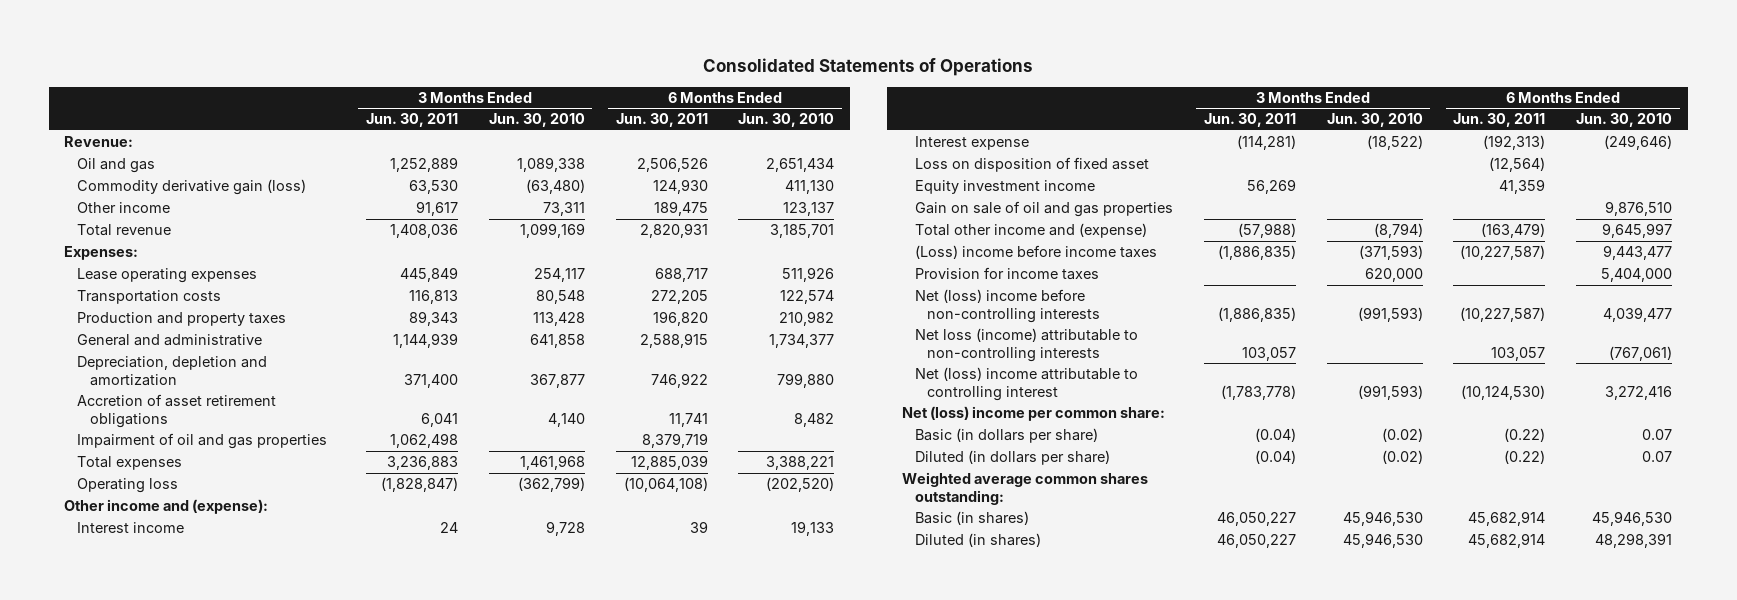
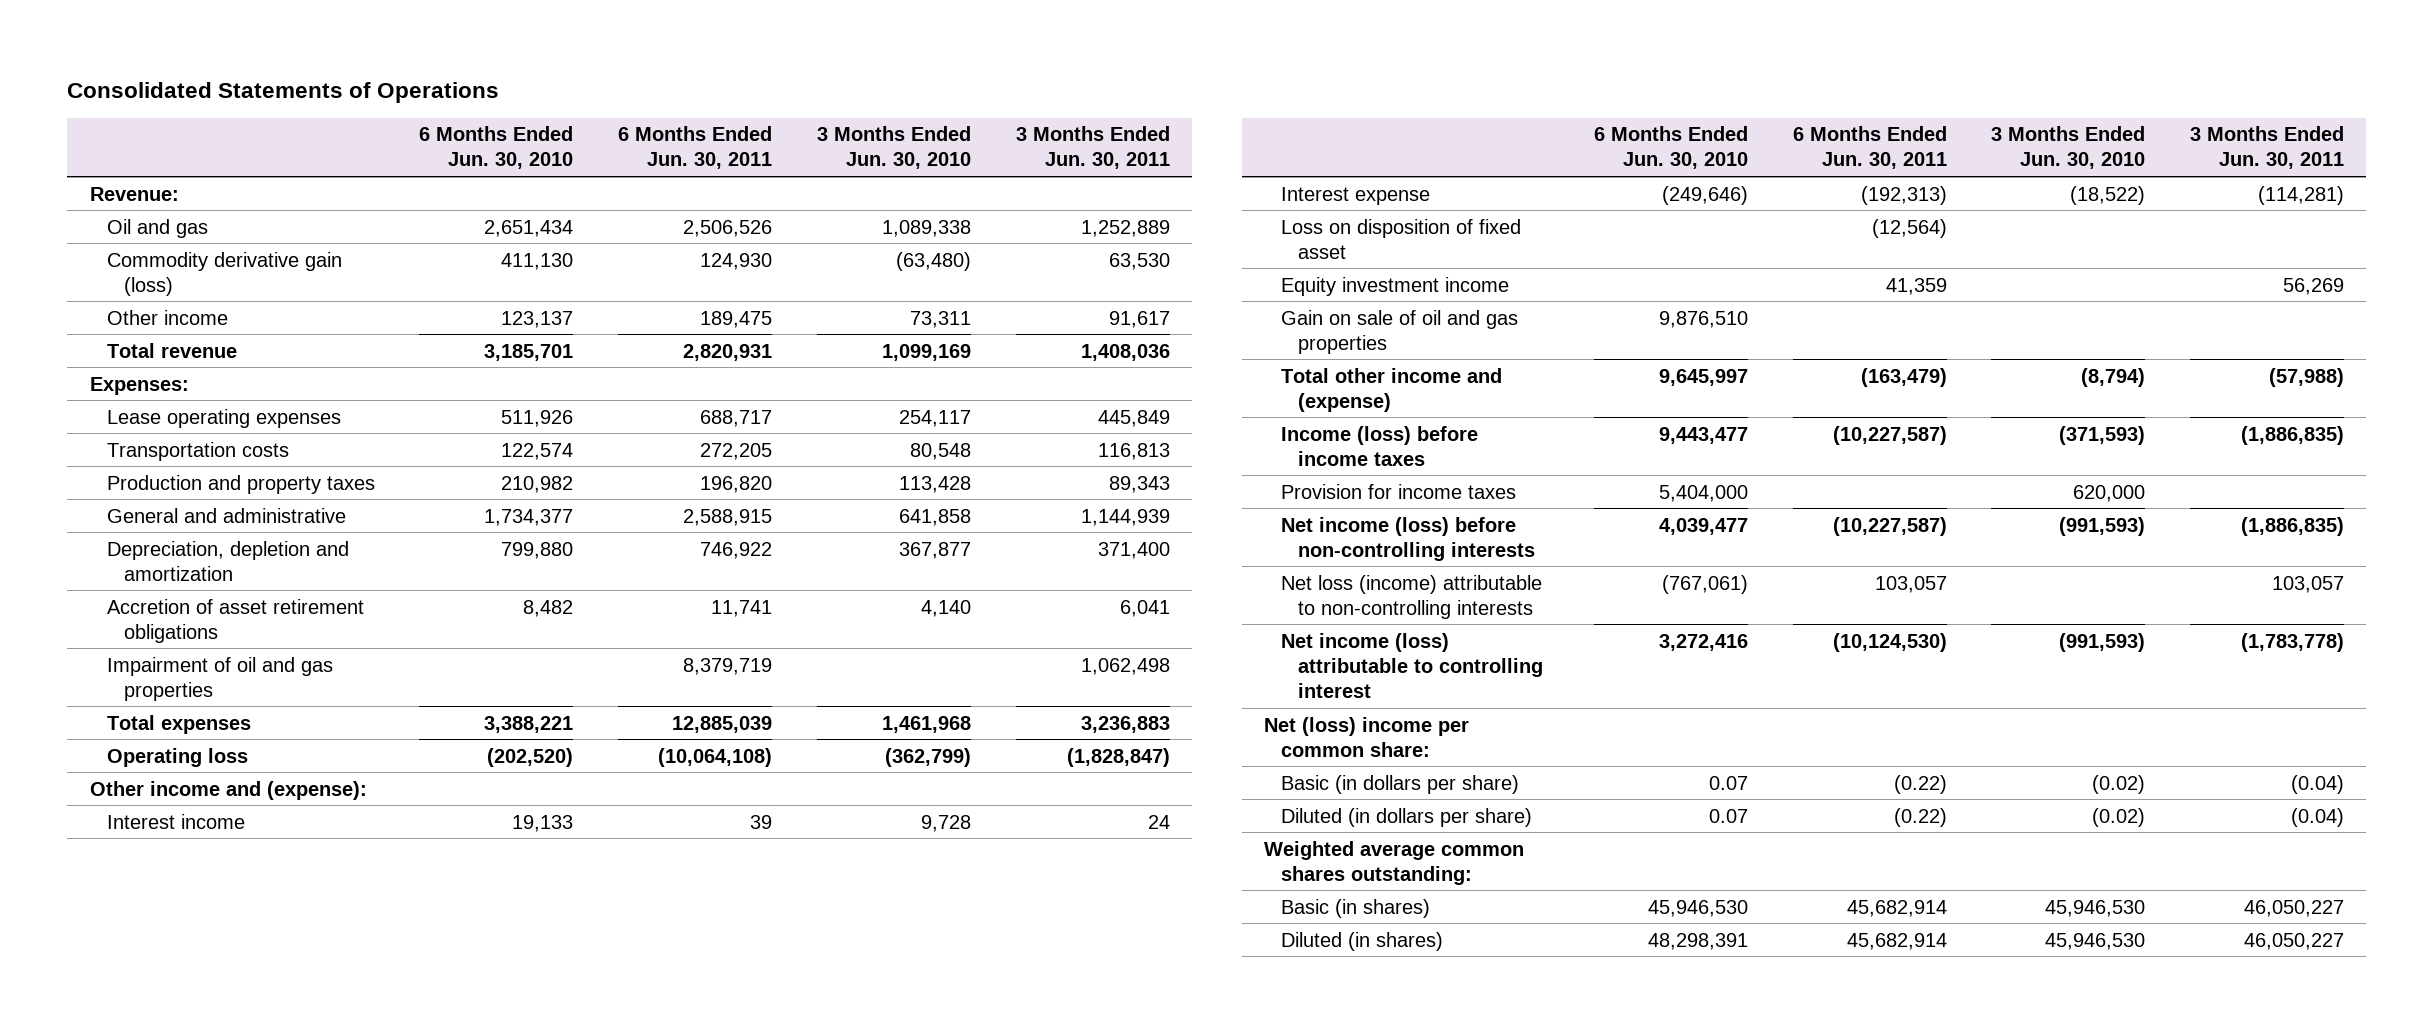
- | 3 Months Ended Jun. 30, 2011 | 3 Months Ended Jun. 30, 2010 | 6 Months Ended Jun. 30, 2011 | 6 Months Ended Jun. 30, 2010
+ | 6 Months Ended Jun. 30, 2010 | 6 Months Ended Jun. 30, 2011 | 3 Months Ended Jun. 30, 2010 | 3 Months Ended Jun. 30, 2011
- (Loss) income before income taxes | (1,886,835) | (371,593) | (10,227,587) | 9,443,477
+ Income (loss) before income taxes | 9,443,477 | (10,227,587) | (371,593) | (1,886,835)
- Net (loss) income before non-controlling interests | (1,886,835) | (991,593) | (10,227,587) | 4,039,477
+ Net income (loss) before non-controlling interests | 4,039,477 | (10,227,587) | (991,593) | (1,886,835)
- Net (loss) income attributable to controlling interest | (1,783,778) | (991,593) | (10,124,530) | 3,272,416
+ Net income (loss) attributable to controlling interest | 3,272,416 | (10,124,530) | (991,593) | (1,783,778)

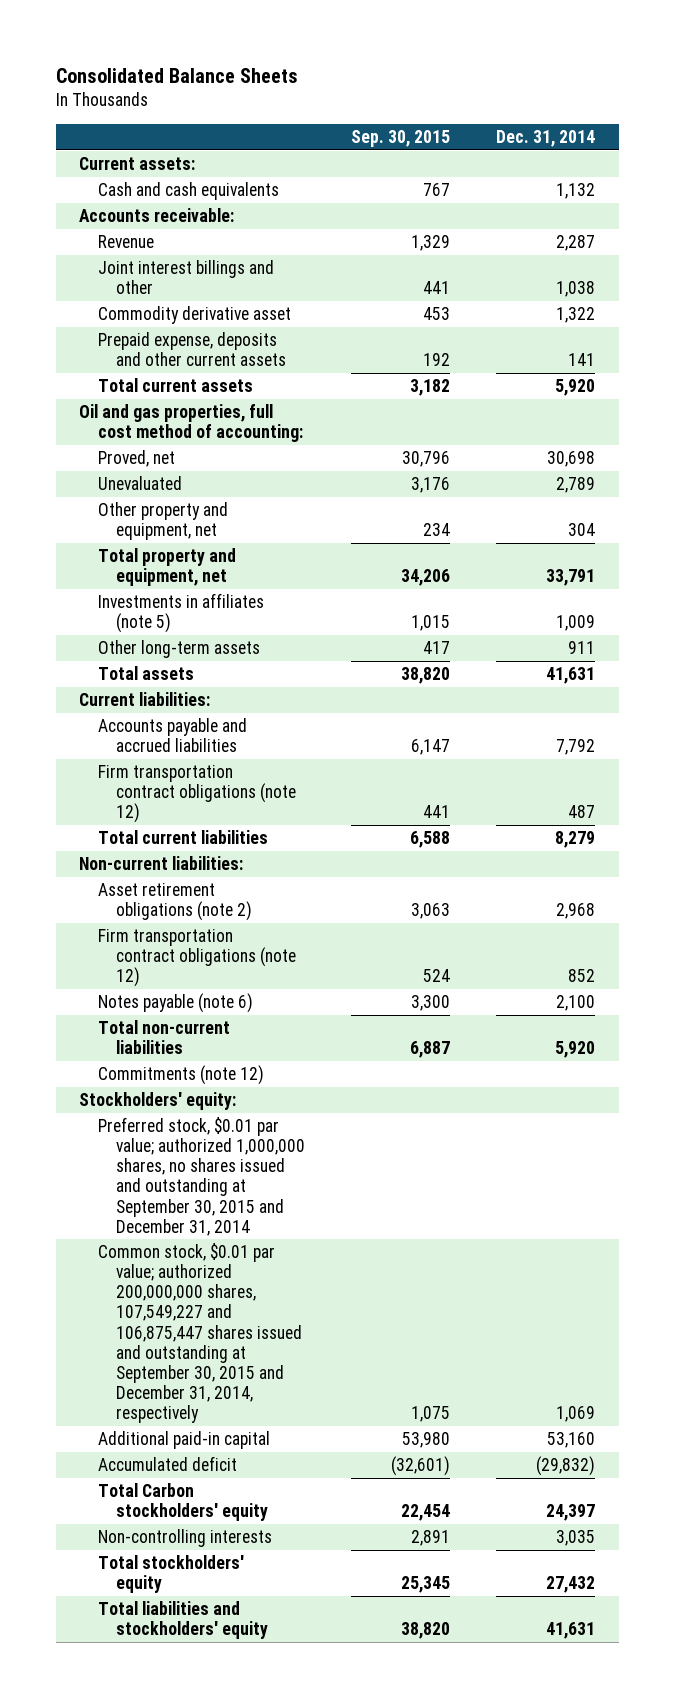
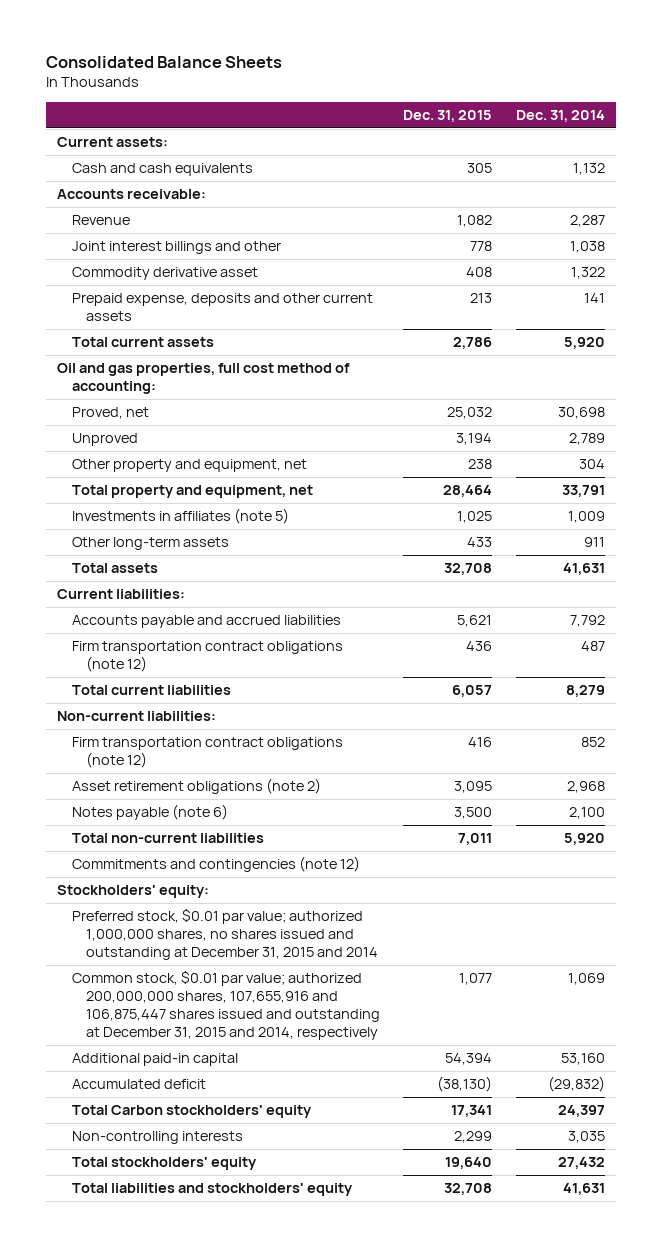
- | Sep. 30, 2015 | Dec. 31, 2014
+ | Dec. 31, 2015 | Dec. 31, 2014
- Unevaluated | 3,176 | 2,789
+ Unproved | 3,194 | 2,789
moved down: Asset retirement obligations (note 2) | 3,095 | 2,968
- Commitments (note 12)
+ Commitments and contingencies (note 12)
- Preferred stock, $0.01 par value; authorized 1,000,000 shares, no shares issued and outstanding at September 30, 2015 and December 31, 2014
- Common stock, $0.01 par value; authorized 200,000,000 shares, 107,549,227 and 106,875,447 shares issued and outstanding at September 30, 2015 and December 31, 2014, respectively | 1,075 | 1,069
+ Preferred stock, $0.01 par value; authorized 1,000,000 shares, no shares issued and outstanding at December 31, 2015 and 2014
+ Common stock, $0.01 par value; authorized 200,000,000 shares, 107,655,916 and 106,875,447 shares issued and outstanding at December 31, 2015 and 2014, respectively | 1,077 | 1,069

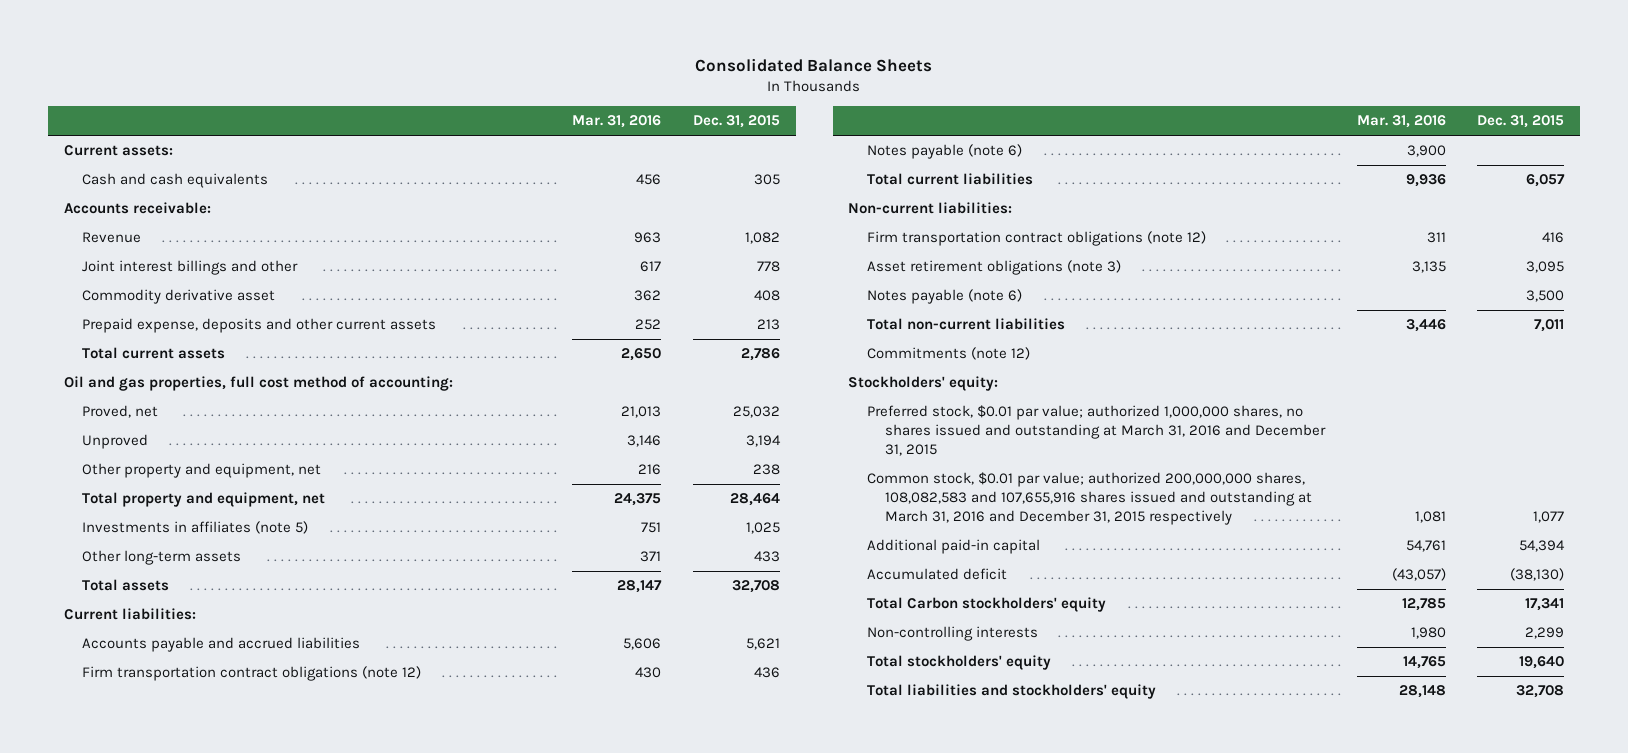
- | Dec. 31, 2015 | Dec. 31, 2014
+ | Mar. 31, 2016 | Dec. 31, 2015
+ Notes payable (note 6) | 3,900 |
- Asset retirement obligations (note 2) | 3,095 | 2,968
+ Asset retirement obligations (note 3) | 3,135 | 3,095
- Commitments and contingencies (note 12)
+ Commitments (note 12)
- Preferred stock, $0.01 par value; authorized 1,000,000 shares, no shares issued and outstanding at December 31, 2015 and 2014
- Common stock, $0.01 par value; authorized 200,000,000 shares, 107,655,916 and 106,875,447 shares issued and outstanding at December 31, 2015 and 2014, respectively | 1,077 | 1,069
+ Preferred stock, $0.01 par value; authorized 1,000,000 shares, no shares issued and outstanding at March 31, 2016 and December 31, 2015
+ Common stock, $0.01 par value; authorized 200,000,000 shares, 108,082,583 and 107,655,916 shares issued and outstanding at March 31, 2016 and December 31, 2015 respectively | 1,081 | 1,077

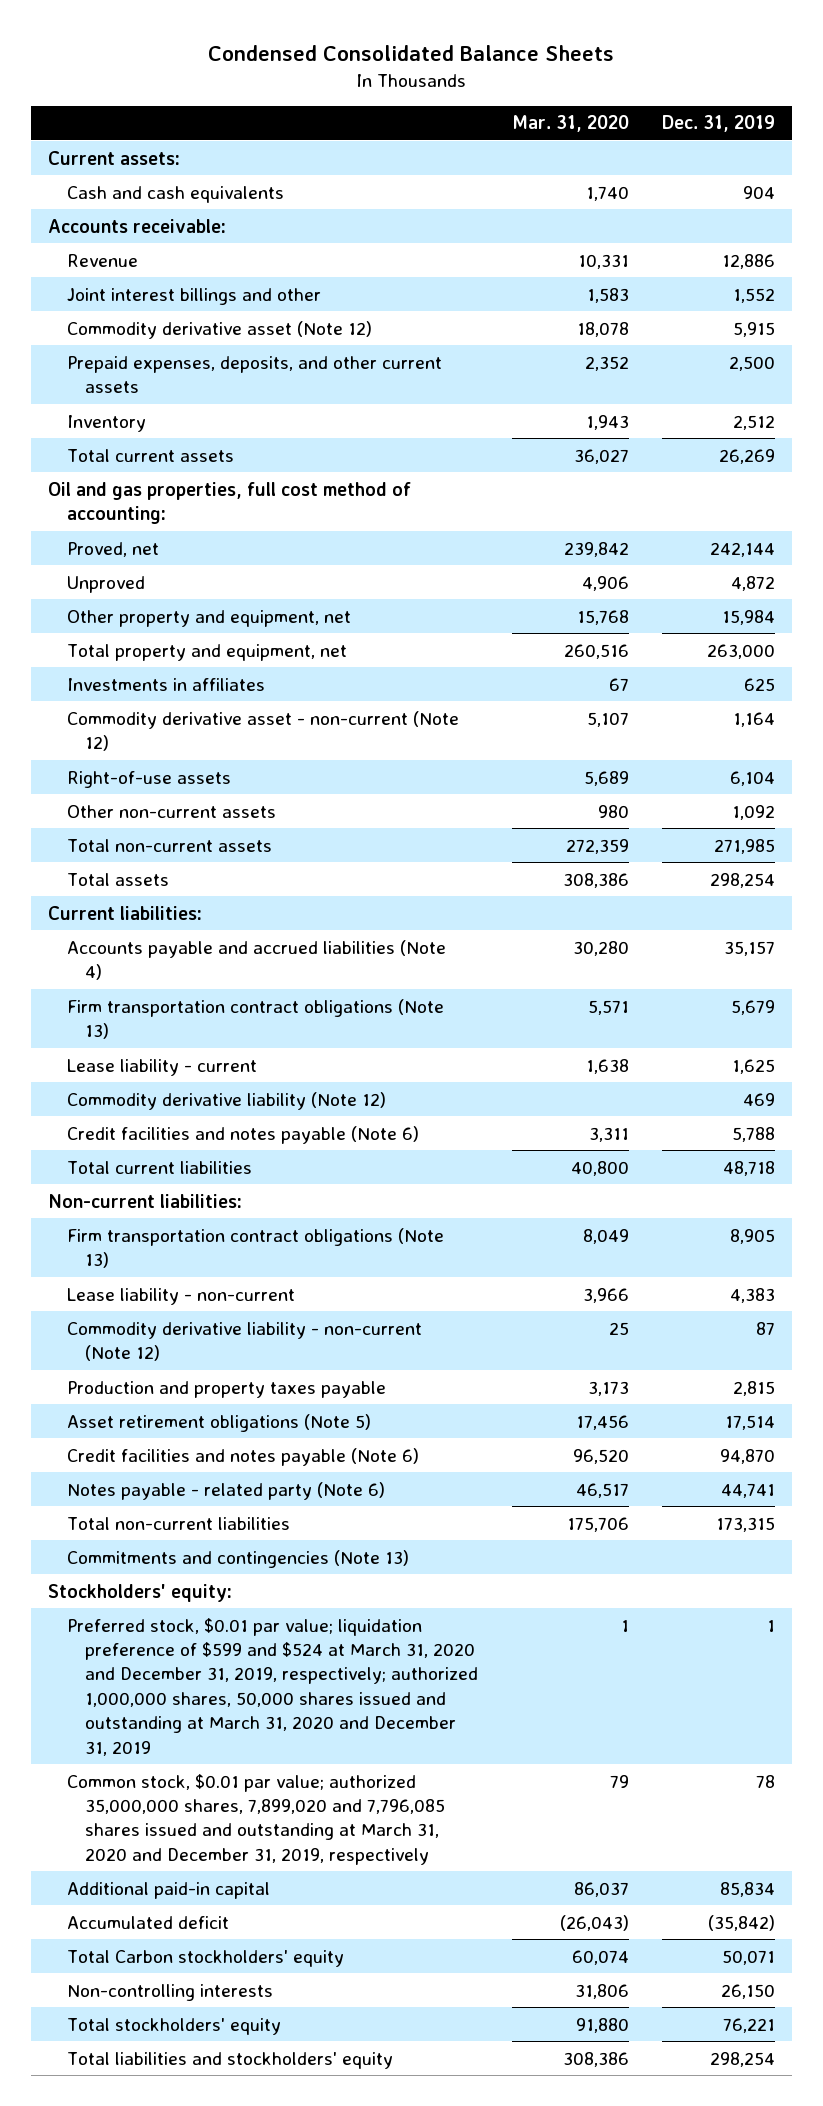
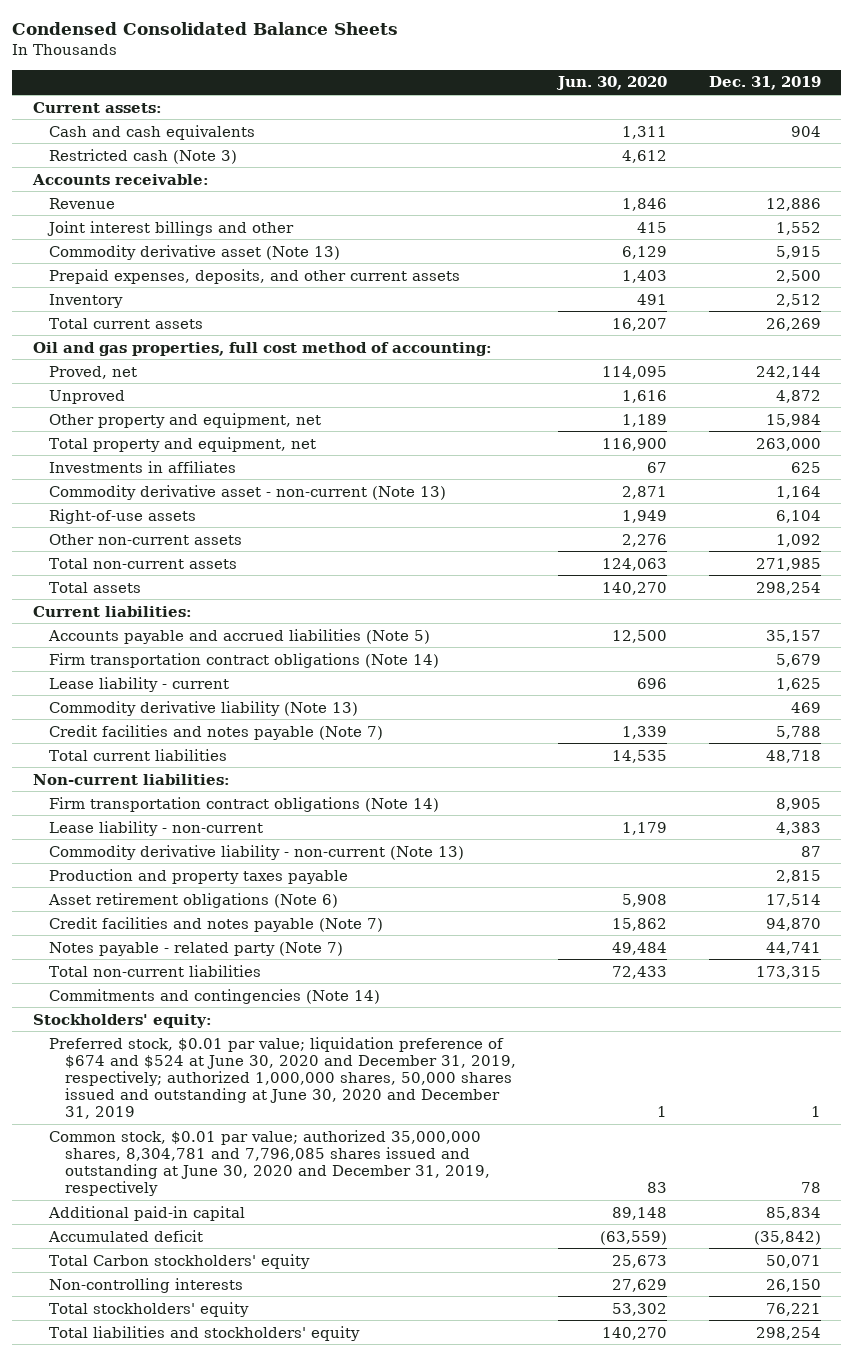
- | Mar. 31, 2020 | Dec. 31, 2019
+ | Jun. 30, 2020 | Dec. 31, 2019
+ Restricted cash (Note 3) | 4,612 |
- Commodity derivative asset (Note 12) | 18,078 | 5,915
+ Commodity derivative asset (Note 13) | 6,129 | 5,915
- Commodity derivative asset - non-current (Note 12) | 5,107 | 1,164
+ Commodity derivative asset - non-current (Note 13) | 2,871 | 1,164
- Accounts payable and accrued liabilities (Note 4) | 30,280 | 35,157
- Firm transportation contract obligations (Note 13) | 5,571 | 5,679
+ Accounts payable and accrued liabilities (Note 5) | 12,500 | 35,157
+ Firm transportation contract obligations (Note 14) | | 5,679
- Commodity derivative liability (Note 12) | | 469
- Credit facilities and notes payable (Note 6) | 3,311 | 5,788
+ Commodity derivative liability (Note 13) | | 469
+ Credit facilities and notes payable (Note 7) | 1,339 | 5,788
- Firm transportation contract obligations (Note 13) | 8,049 | 8,905
+ Firm transportation contract obligations (Note 14) | | 8,905
- Commodity derivative liability - non-current (Note 12) | 25 | 87
+ Commodity derivative liability - non-current (Note 13) | | 87
- Asset retirement obligations (Note 5) | 17,456 | 17,514
- Credit facilities and notes payable (Note 6) | 96,520 | 94,870
- Notes payable - related party (Note 6) | 46,517 | 44,741
+ Asset retirement obligations (Note 6) | 5,908 | 17,514
+ Credit facilities and notes payable (Note 7) | 15,862 | 94,870
+ Notes payable - related party (Note 7) | 49,484 | 44,741
- Commitments and contingencies (Note 13)
+ Commitments and contingencies (Note 14)
- Preferred stock, $0.01 par value; liquidation preference of $599 and $524 at March 31, 2020 and December 31, 2019, respectively; authorized 1,000,000 shares, 50,000 shares issued and outstanding at March 31, 2020 and December 31, 2019 | 1 | 1
- Common stock, $0.01 par value; authorized 35,000,000 shares, 7,899,020 and 7,796,085 shares issued and outstanding at March 31, 2020 and December 31, 2019, respectively | 79 | 78
+ Preferred stock, $0.01 par value; liquidation preference of $674 and $524 at June 30, 2020 and December 31, 2019, respectively; authorized 1,000,000 shares, 50,000 shares issued and outstanding at June 30, 2020 and December 31, 2019 | 1 | 1
+ Common stock, $0.01 par value; authorized 35,000,000 shares, 8,304,781 and 7,796,085 shares issued and outstanding at June 30, 2020 and December 31, 2019, respectively | 83 | 78

